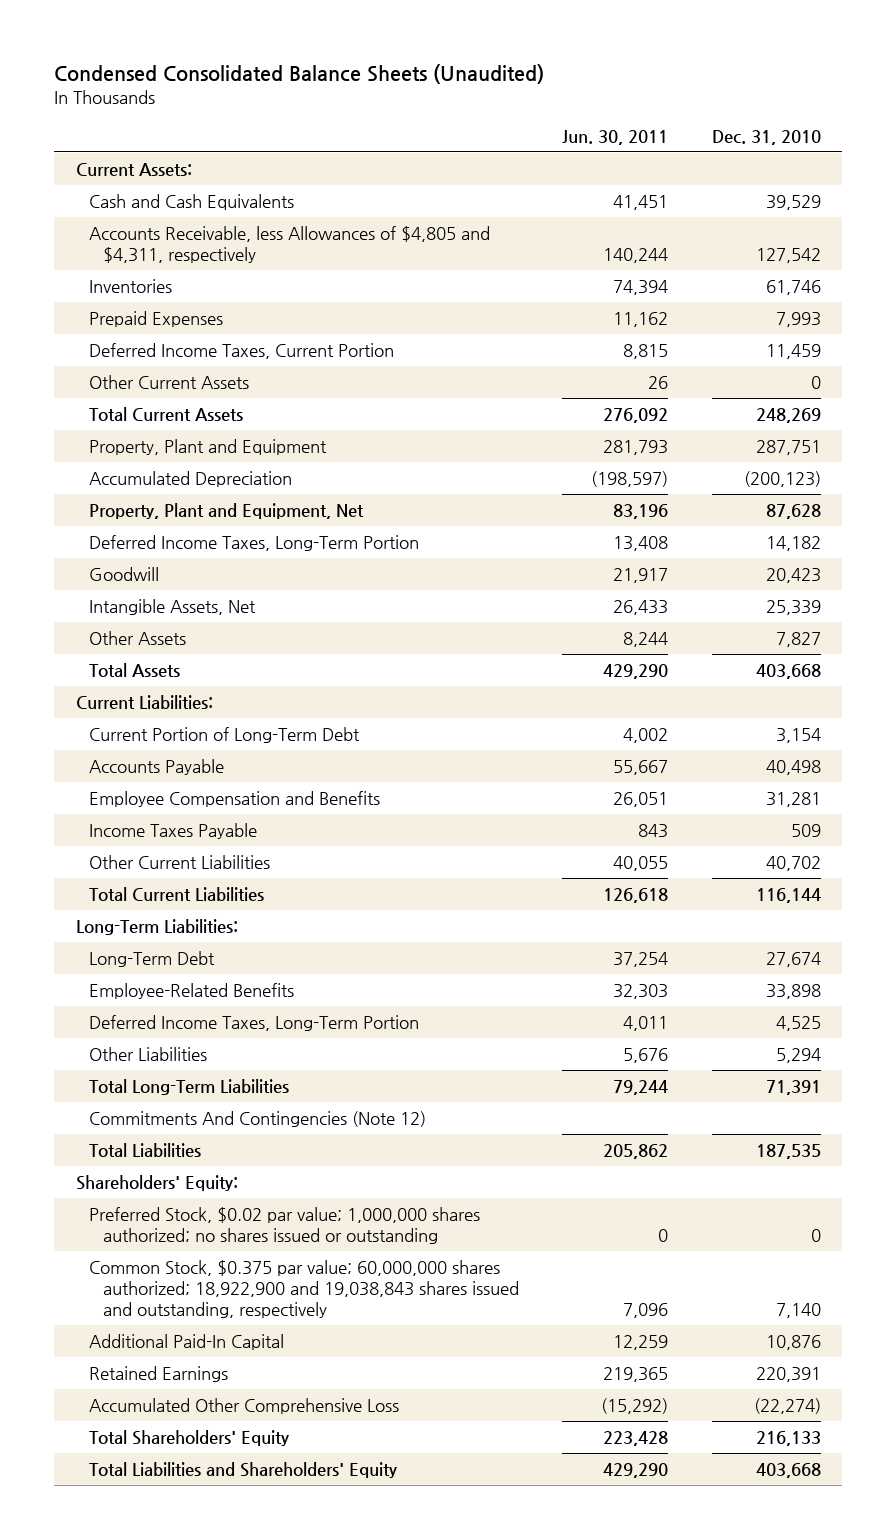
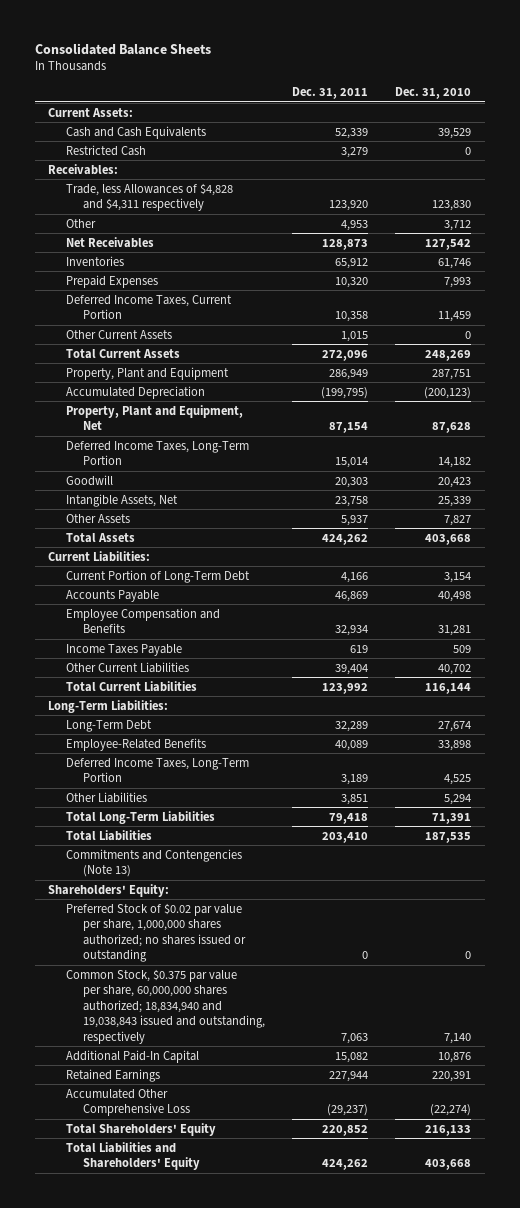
- Condensed Consolidated Balance Sheets (Unaudited)
+ Consolidated Balance Sheets
- | Jun. 30, 2011 | Dec. 31, 2010
+ | Dec. 31, 2011 | Dec. 31, 2010
- Accounts Receivable, less Allowances of $4,805 and $4,311, respectively | 140,244 | 127,542
+ Restricted Cash | 3,279 | 0
+ Receivables:
+ Trade, less Allowances of $4,828 and $4,311 respectively | 123,920 | 123,830
+ Other | 4,953 | 3,712
+ Net Receivables | 128,873 | 127,542
- Commitments And Contingencies (Note 12)
+ Commitments and Contengencies (Note 13)
- Preferred Stock, $0.02 par value; 1,000,000 shares authorized; no shares issued or outstanding | 0 | 0
- Common Stock, $0.375 par value; 60,000,000 shares authorized; 18,922,900 and 19,038,843 shares issued and outstanding, respectively | 7,096 | 7,140
+ Preferred Stock of $0.02 par value per share, 1,000,000 shares authorized; no shares issued or outstanding | 0 | 0
+ Common Stock, $0.375 par value per share, 60,000,000 shares authorized; 18,834,940 and 19,038,843 issued and outstanding, respectively | 7,063 | 7,140

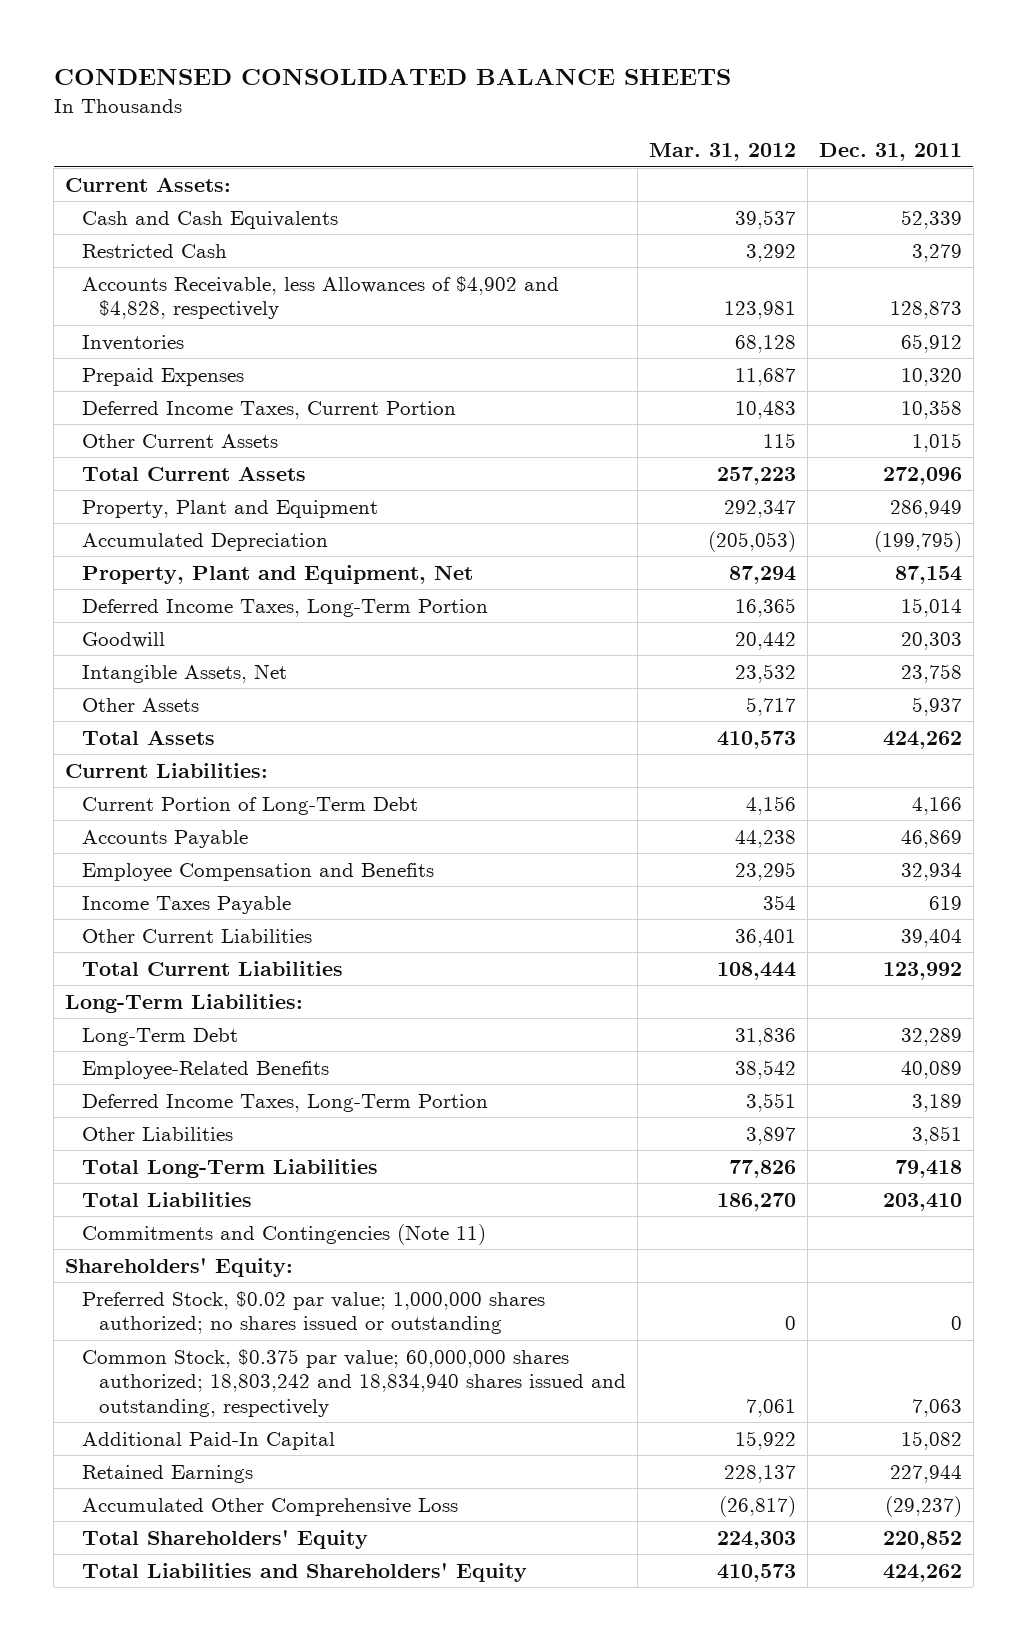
- Consolidated Balance Sheets
+ CONDENSED CONSOLIDATED BALANCE SHEETS
- | Dec. 31, 2011 | Dec. 31, 2010
+ | Mar. 31, 2012 | Dec. 31, 2011
- Receivables:
- Trade, less Allowances of $4,828 and $4,311 respectively | 123,920 | 123,830
- Other | 4,953 | 3,712
- Net Receivables | 128,873 | 127,542
+ Accounts Receivable, less Allowances of $4,902 and $4,828, respectively | 123,981 | 128,873
- Commitments and Contengencies (Note 13)
+ Commitments and Contingencies (Note 11)
- Preferred Stock of $0.02 par value per share, 1,000,000 shares authorized; no shares issued or outstanding | 0 | 0
- Common Stock, $0.375 par value per share, 60,000,000 shares authorized; 18,834,940 and 19,038,843 issued and outstanding, respectively | 7,063 | 7,140
+ Preferred Stock, $0.02 par value; 1,000,000 shares authorized; no shares issued or outstanding | 0 | 0
+ Common Stock, $0.375 par value; 60,000,000 shares authorized; 18,803,242 and 18,834,940 shares issued and outstanding, respectively | 7,061 | 7,063

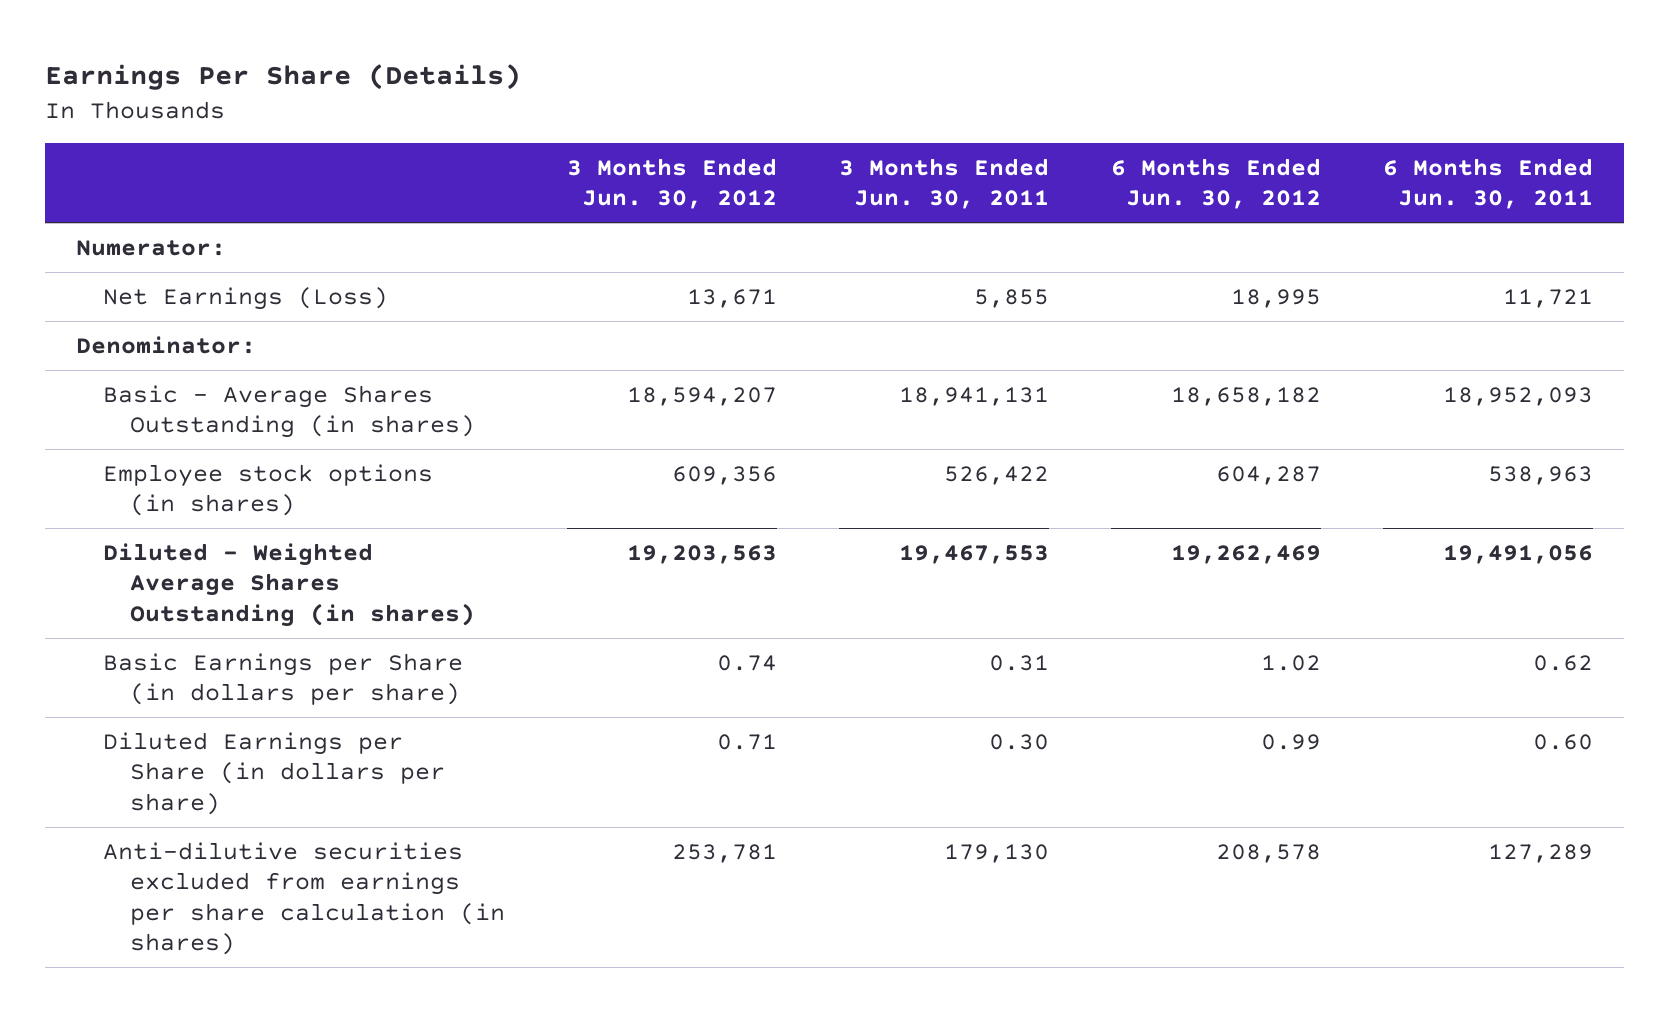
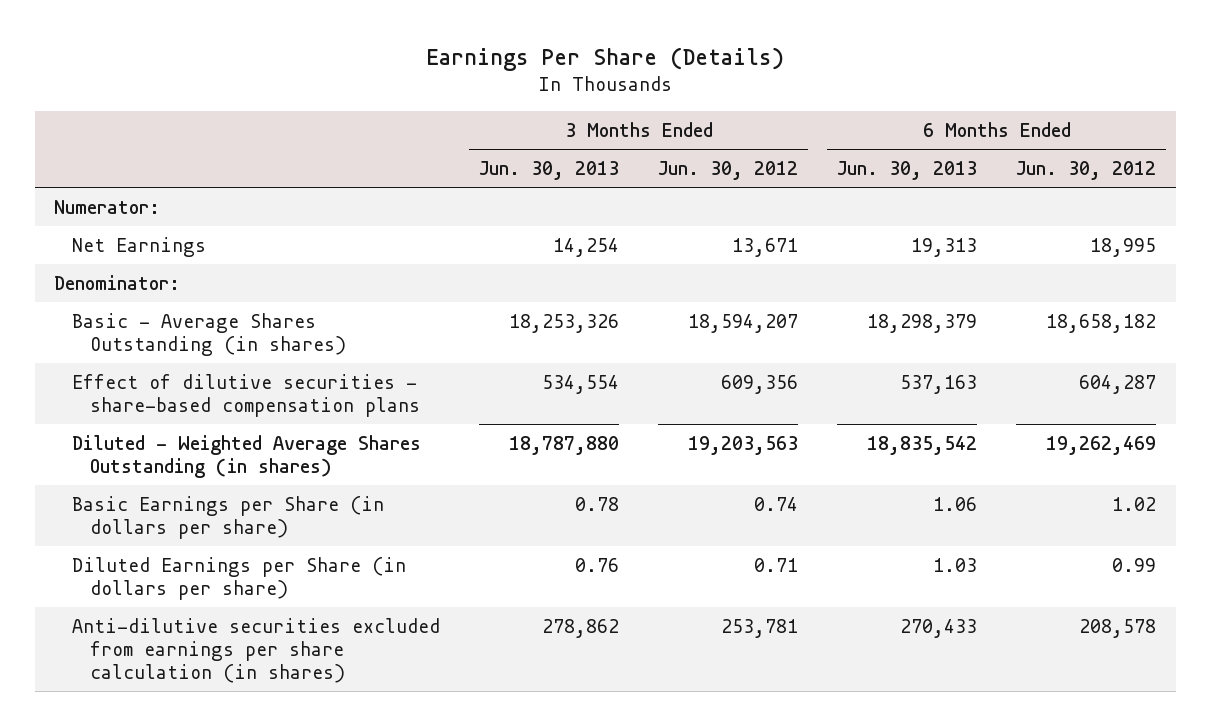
- | 3 Months Ended Jun. 30, 2012 | 3 Months Ended Jun. 30, 2011 | 6 Months Ended Jun. 30, 2012 | 6 Months Ended Jun. 30, 2011
+ | 3 Months Ended Jun. 30, 2013 | 3 Months Ended Jun. 30, 2012 | 6 Months Ended Jun. 30, 2013 | 6 Months Ended Jun. 30, 2012
- Net Earnings (Loss) | 13,671 | 5,855 | 18,995 | 11,721
+ Net Earnings | 14,254 | 13,671 | 19,313 | 18,995
- Employee stock options (in shares) | 609,356 | 526,422 | 604,287 | 538,963
+ Effect of dilutive securities - share-based compensation plans | 534,554 | 609,356 | 537,163 | 604,287

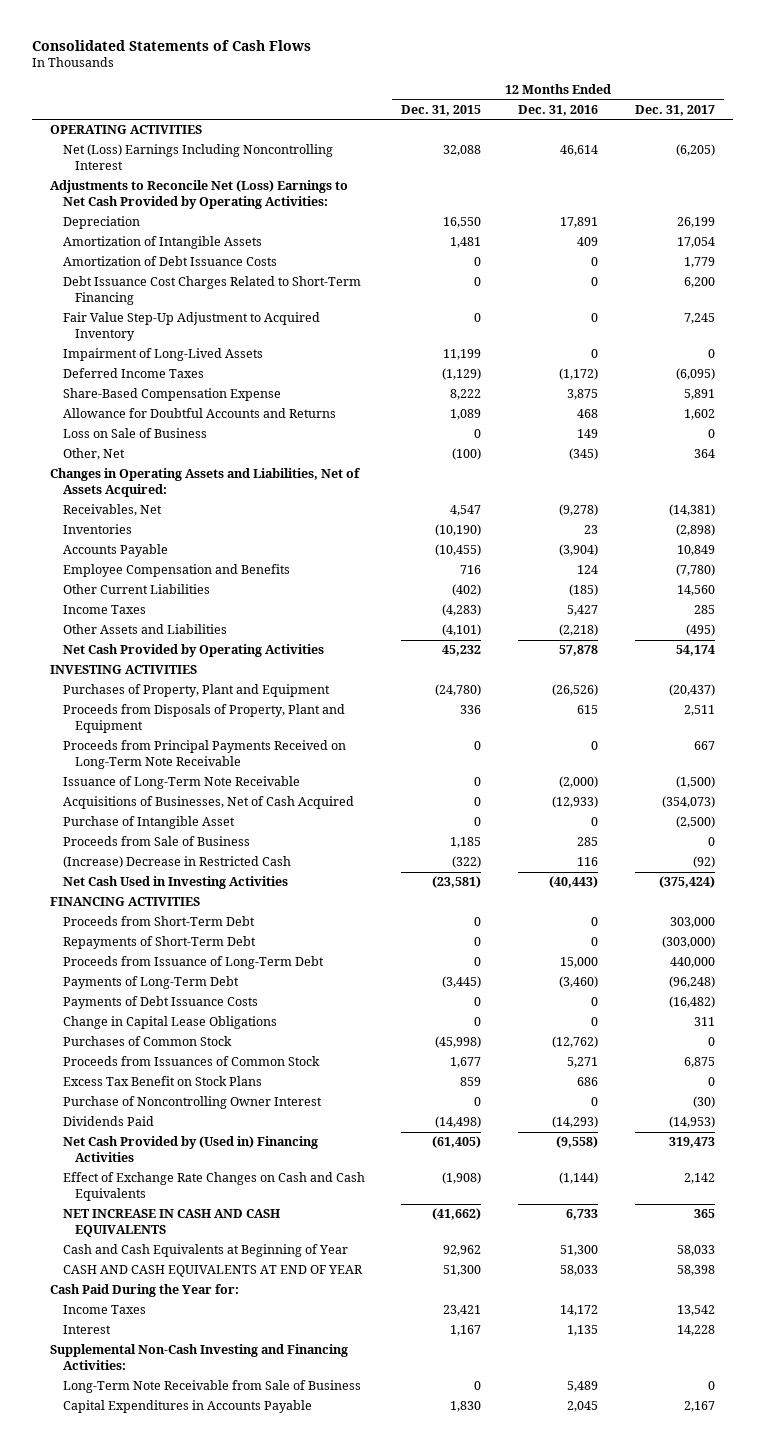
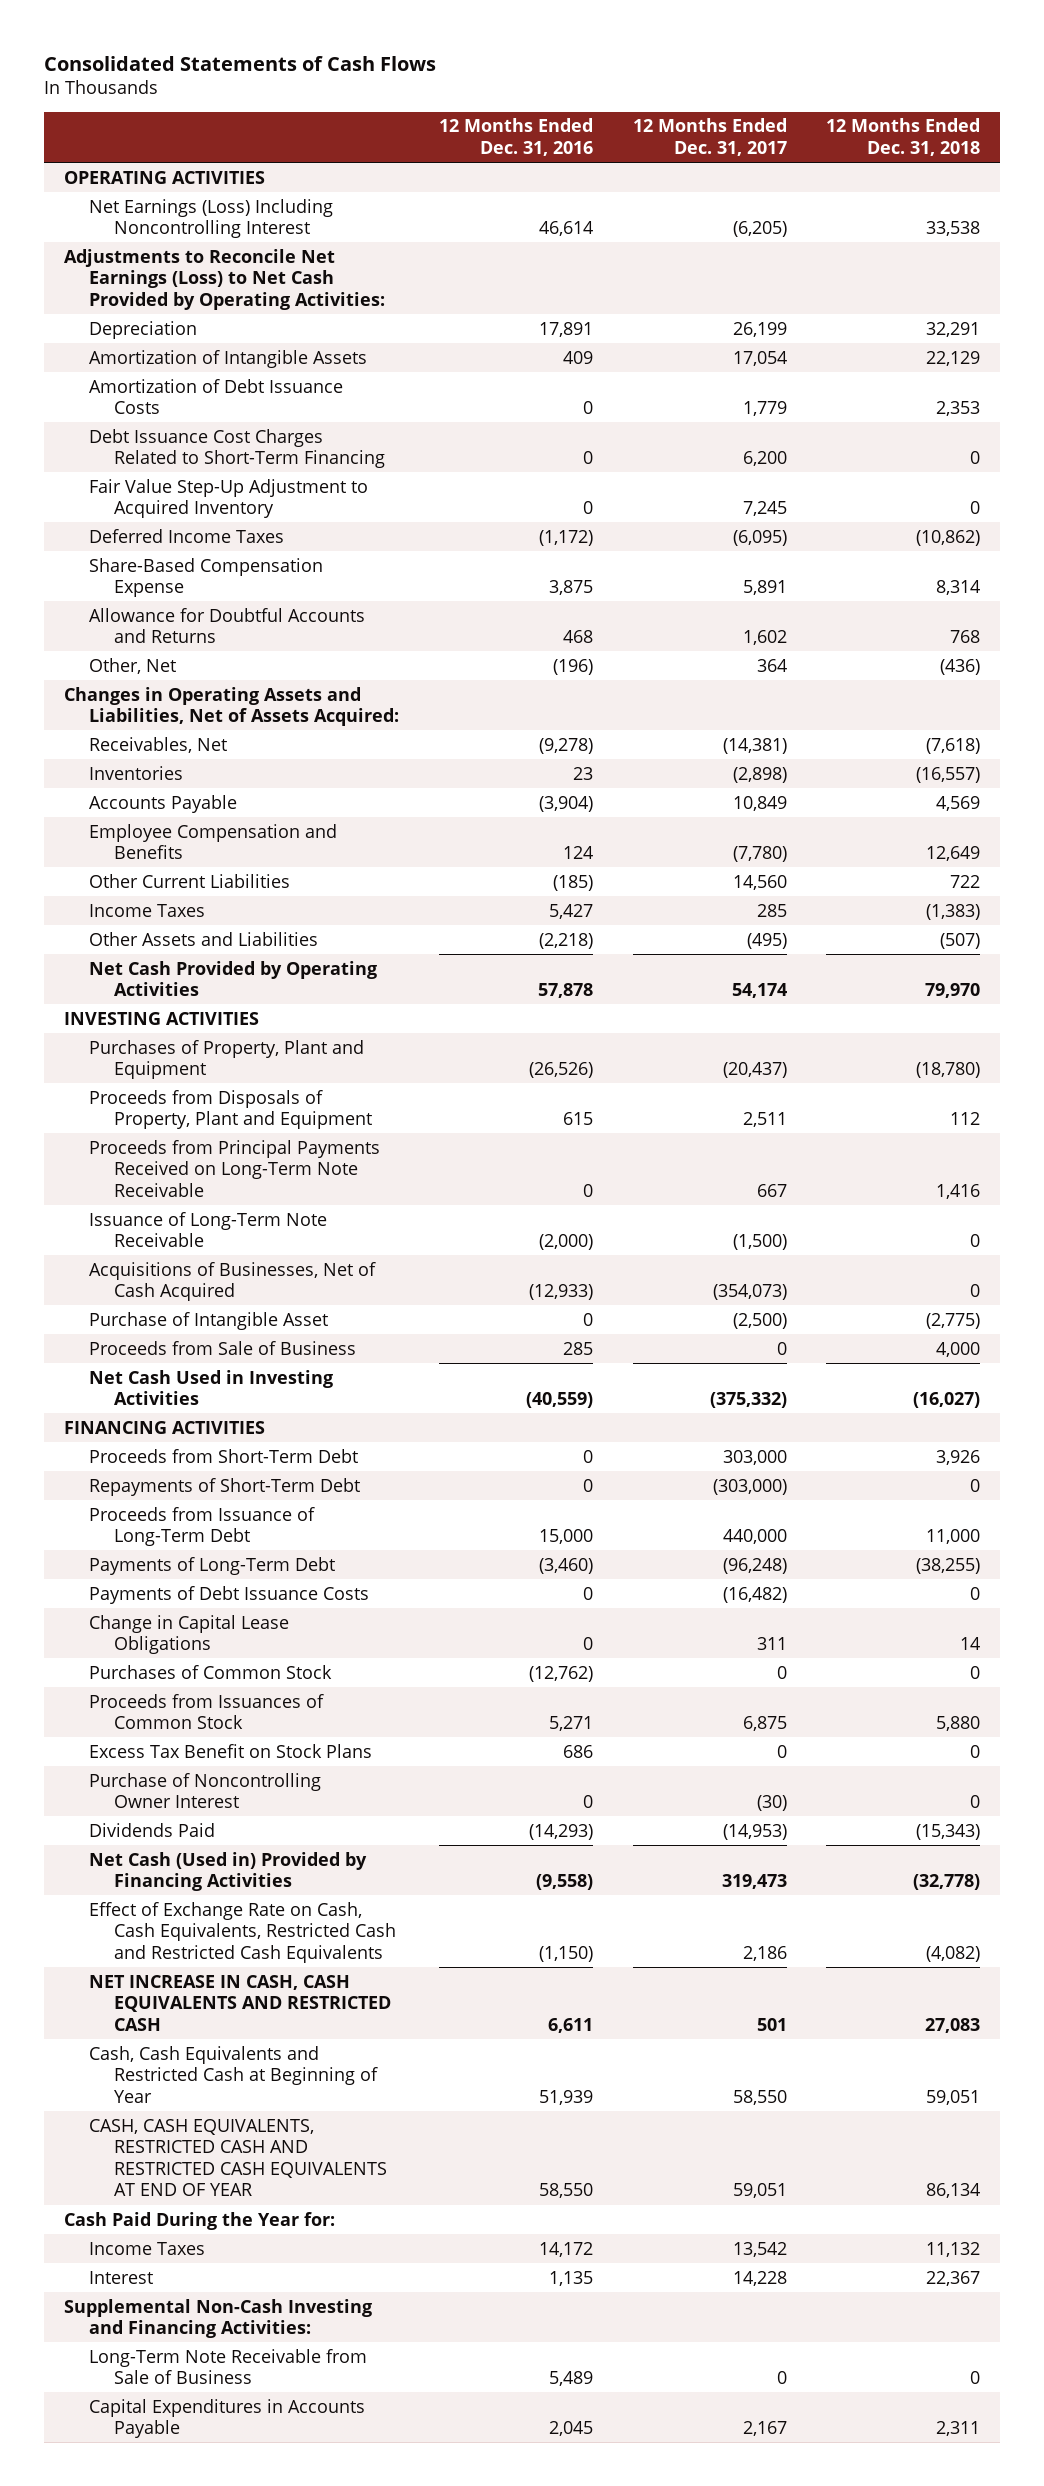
- | 12 Months Ended Dec. 31, 2015 | 12 Months Ended Dec. 31, 2016 | 12 Months Ended Dec. 31, 2017
+ | 12 Months Ended Dec. 31, 2016 | 12 Months Ended Dec. 31, 2017 | 12 Months Ended Dec. 31, 2018
- Net (Loss) Earnings Including Noncontrolling Interest | 32,088 | 46,614 | (6,205)
- Adjustments to Reconcile Net (Loss) Earnings to Net Cash Provided by Operating Activities:
+ Net Earnings (Loss) Including Noncontrolling Interest | 46,614 | (6,205) | 33,538
+ Adjustments to Reconcile Net Earnings (Loss) to Net Cash Provided by Operating Activities:
- Impairment of Long-Lived Assets | 11,199 | 0 | 0
- Loss on Sale of Business | 0 | 149 | 0
- Other, Net | (100) | (345) | 364
+ Other, Net | (196) | 364 | (436)
- (Increase) Decrease in Restricted Cash | (322) | 116 | (92)
- Net Cash Used in Investing Activities | (23,581) | (40,443) | (375,424)
+ Net Cash Used in Investing Activities | (40,559) | (375,332) | (16,027)
- Net Cash Provided by (Used in) Financing Activities | (61,405) | (9,558) | 319,473
- Effect of Exchange Rate Changes on Cash and Cash Equivalents | (1,908) | (1,144) | 2,142
- NET INCREASE IN CASH AND CASH EQUIVALENTS | (41,662) | 6,733 | 365
- Cash and Cash Equivalents at Beginning of Year | 92,962 | 51,300 | 58,033
- CASH AND CASH EQUIVALENTS AT END OF YEAR | 51,300 | 58,033 | 58,398
+ Net Cash (Used in) Provided by Financing Activities | (9,558) | 319,473 | (32,778)
+ Effect of Exchange Rate on Cash, Cash Equivalents, Restricted Cash and Restricted Cash Equivalents | (1,150) | 2,186 | (4,082)
+ NET INCREASE IN CASH, CASH EQUIVALENTS AND RESTRICTED CASH | 6,611 | 501 | 27,083
+ Cash, Cash Equivalents and Restricted Cash at Beginning of Year | 51,939 | 58,550 | 59,051
+ CASH, CASH EQUIVALENTS, RESTRICTED CASH AND RESTRICTED CASH EQUIVALENTS AT END OF YEAR | 58,550 | 59,051 | 86,134

